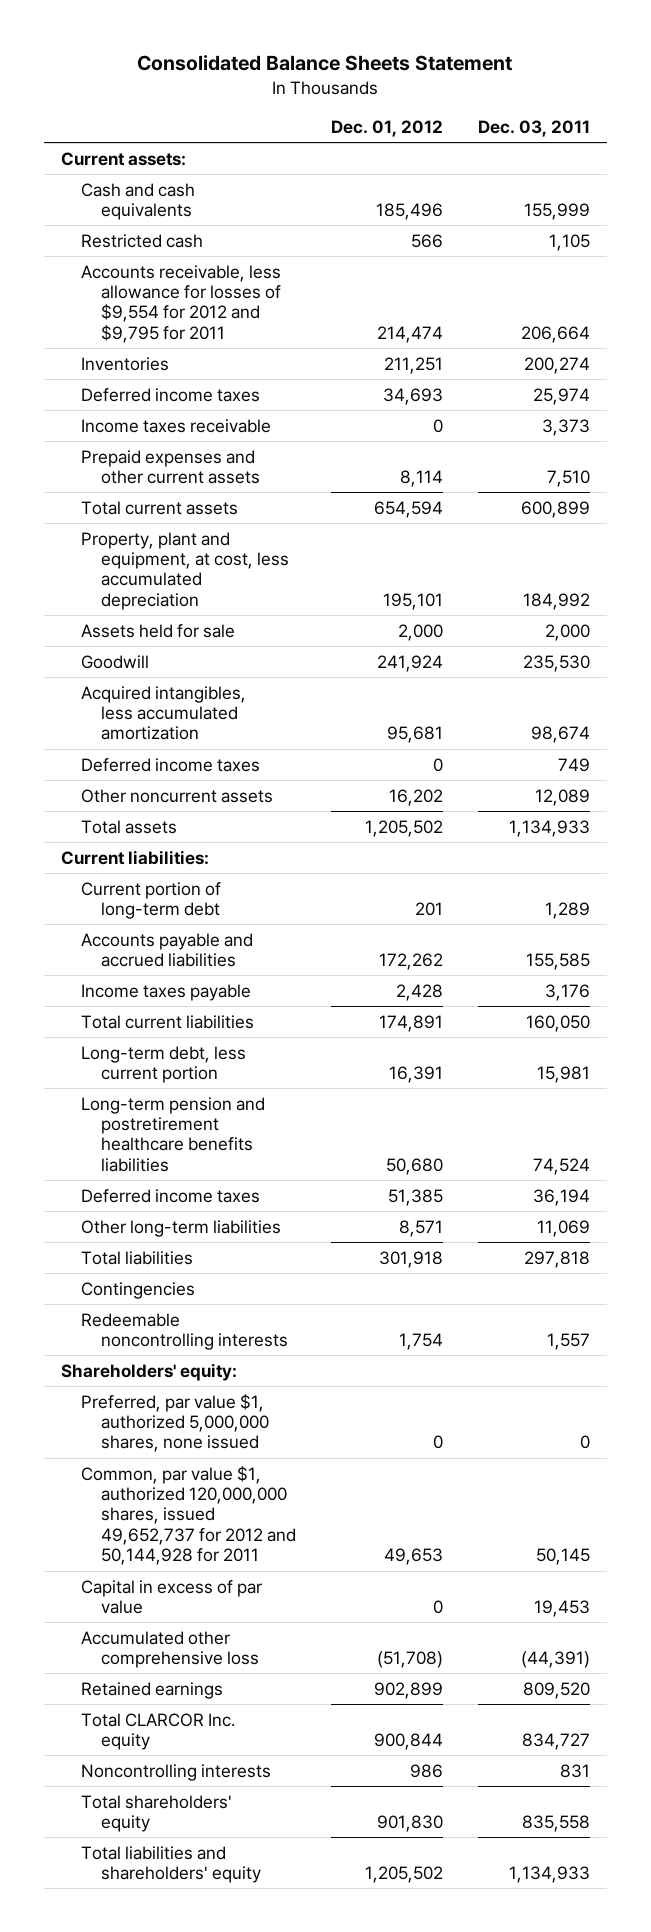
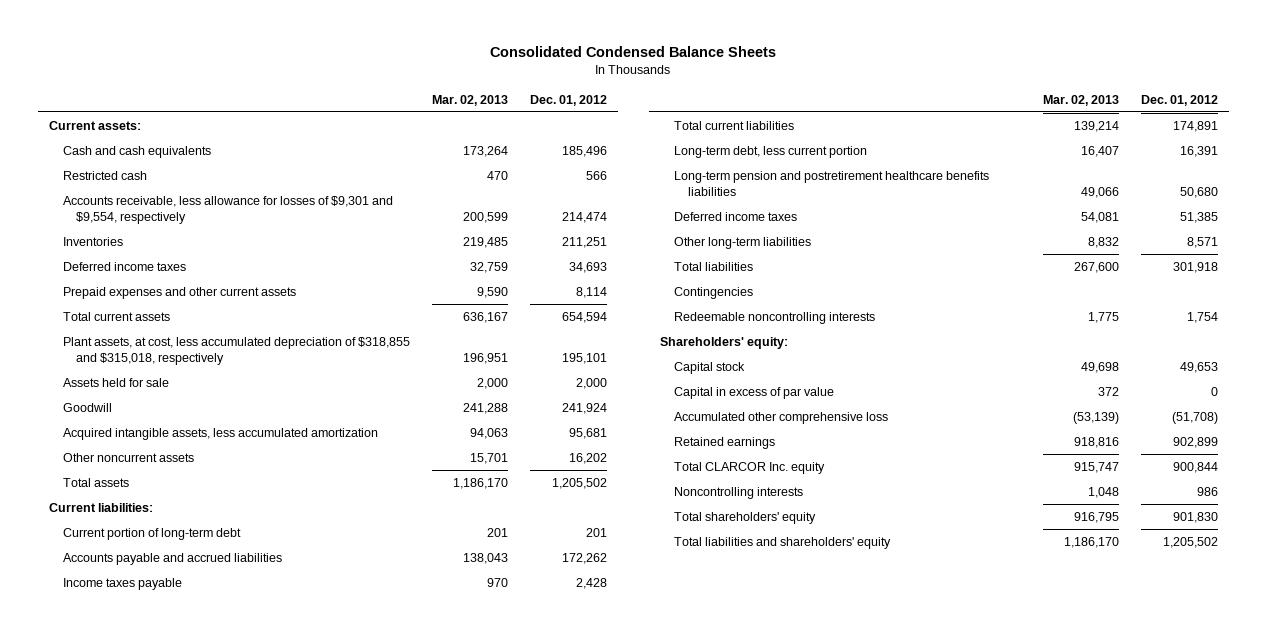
- Consolidated Balance Sheets Statement
+ Consolidated Condensed Balance Sheets
- | Dec. 01, 2012 | Dec. 03, 2011
+ | Mar. 02, 2013 | Dec. 01, 2012
- Accounts receivable, less allowance for losses of $9,554 for 2012 and $9,795 for 2011 | 214,474 | 206,664
+ Accounts receivable, less allowance for losses of $9,301 and $9,554, respectively | 200,599 | 214,474
- Income taxes receivable | 0 | 3,373
- Property, plant and equipment, at cost, less accumulated depreciation | 195,101 | 184,992
+ Plant assets, at cost, less accumulated depreciation of $318,855 and $315,018, respectively | 196,951 | 195,101
- Acquired intangibles, less accumulated amortization | 95,681 | 98,674
- Deferred income taxes | 0 | 749
+ Acquired intangible assets, less accumulated amortization | 94,063 | 95,681
- Preferred, par value $1, authorized 5,000,000 shares, none issued | 0 | 0
- Common, par value $1, authorized 120,000,000 shares, issued 49,652,737 for 2012 and 50,144,928 for 2011 | 49,653 | 50,145
+ Capital stock | 49,698 | 49,653

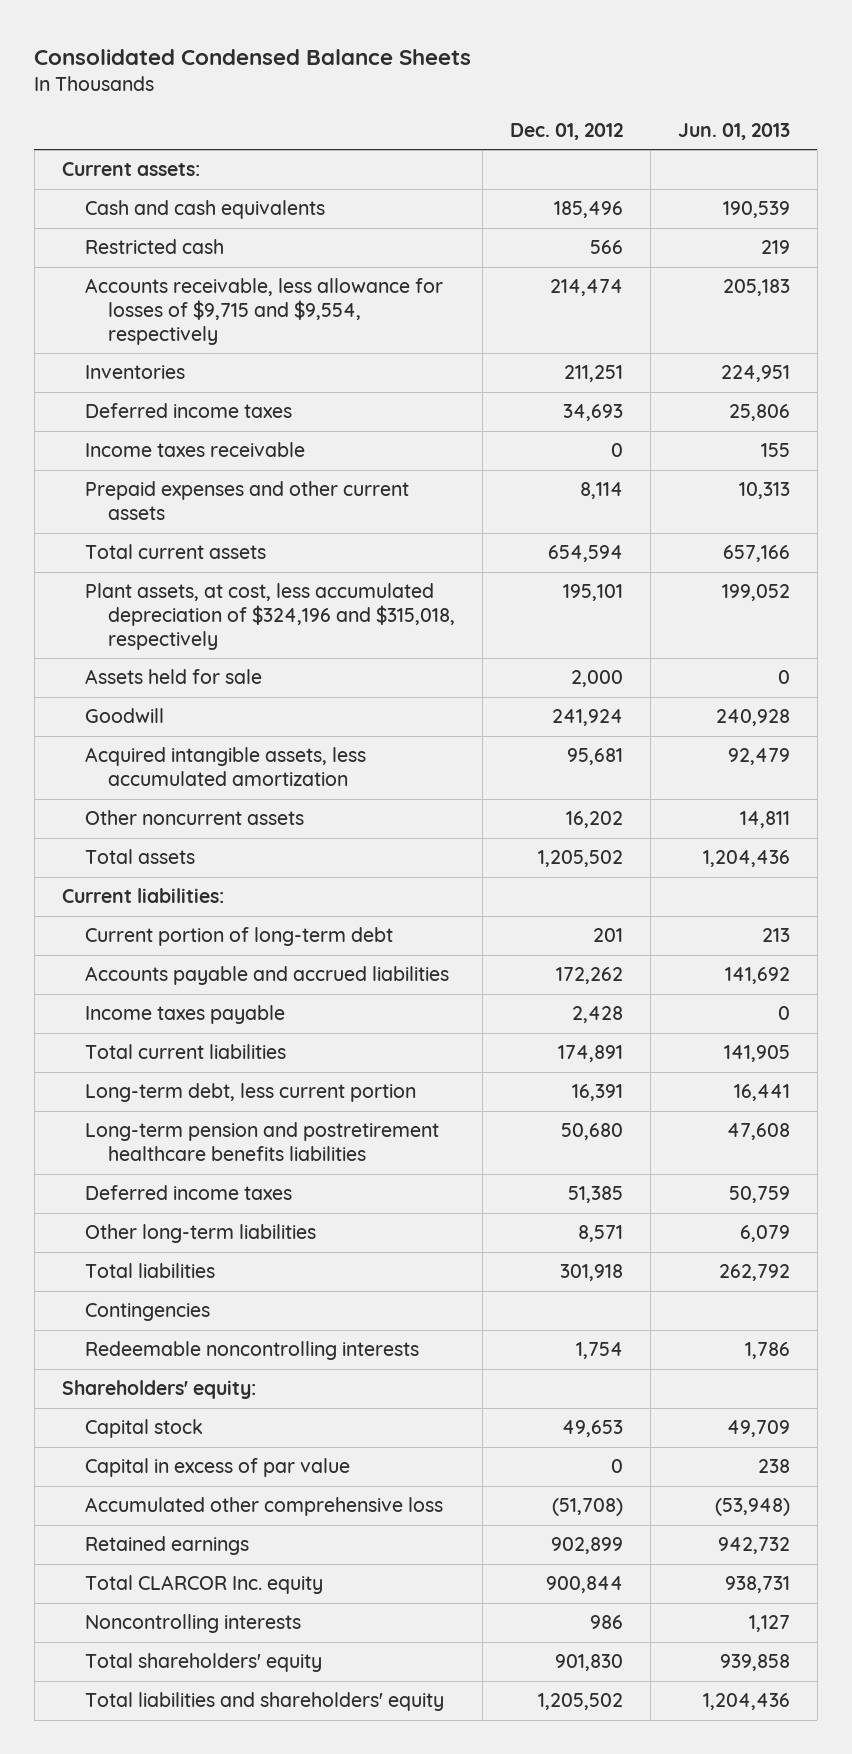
- | Mar. 02, 2013 | Dec. 01, 2012
+ | Dec. 01, 2012 | Jun. 01, 2013
- Accounts receivable, less allowance for losses of $9,301 and $9,554, respectively | 200,599 | 214,474
+ Accounts receivable, less allowance for losses of $9,715 and $9,554, respectively | 214,474 | 205,183
+ Income taxes receivable | 0 | 155
- Plant assets, at cost, less accumulated depreciation of $318,855 and $315,018, respectively | 196,951 | 195,101
+ Plant assets, at cost, less accumulated depreciation of $324,196 and $315,018, respectively | 195,101 | 199,052

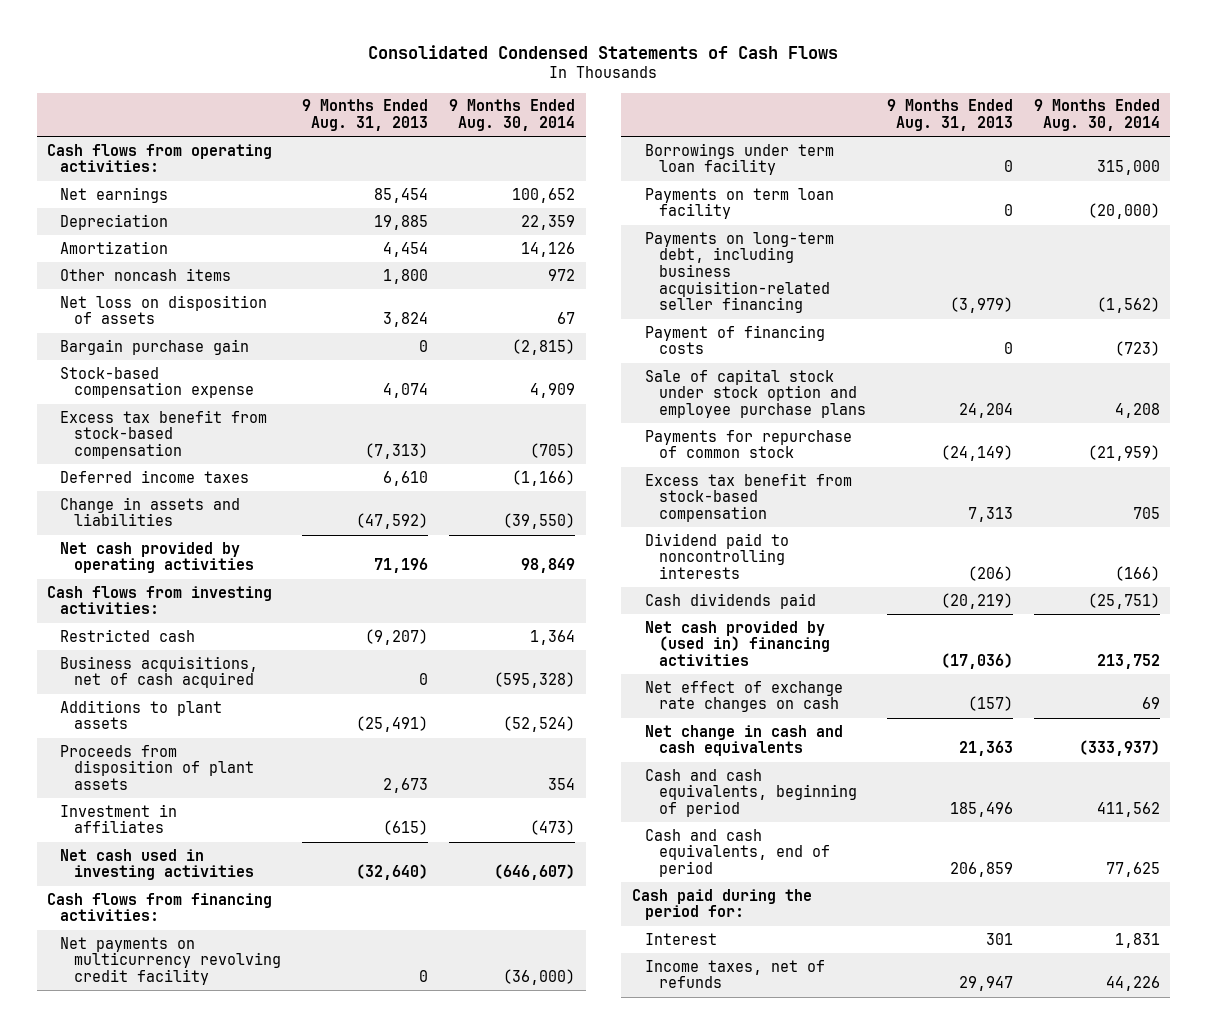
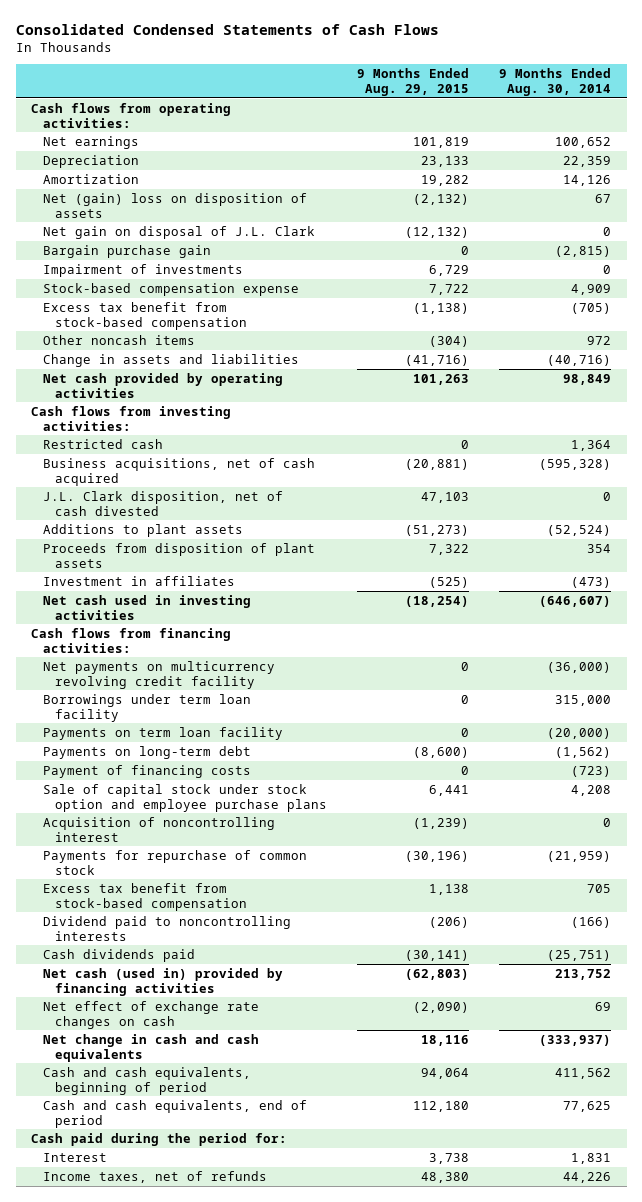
- | 9 Months Ended Aug. 31, 2013 | 9 Months Ended Aug. 30, 2014
+ | 9 Months Ended Aug. 29, 2015 | 9 Months Ended Aug. 30, 2014
- Net loss on disposition of assets | 3,824 | 67
+ Net (gain) loss on disposition of assets | (2,132) | 67
+ Net gain on disposal of J.L. Clark | (12,132) | 0
+ Impairment of investments | 6,729 | 0
- Deferred income taxes | 6,610 | (1,166)
- Change in assets and liabilities | (47,592) | (39,550)
moved down: Other noncash items | (304) | 972
+ Change in assets and liabilities | (41,716) | (40,716)
+ J.L. Clark disposition, net of cash divested | 47,103 | 0
- Payments on long-term debt, including business acquisition-related seller financing | (3,979) | (1,562)
+ Payments on long-term debt | (8,600) | (1,562)
+ Acquisition of noncontrolling interest | (1,239) | 0
- Net cash provided by (used in) financing activities | (17,036) | 213,752
+ Net cash (used in) provided by financing activities | (62,803) | 213,752

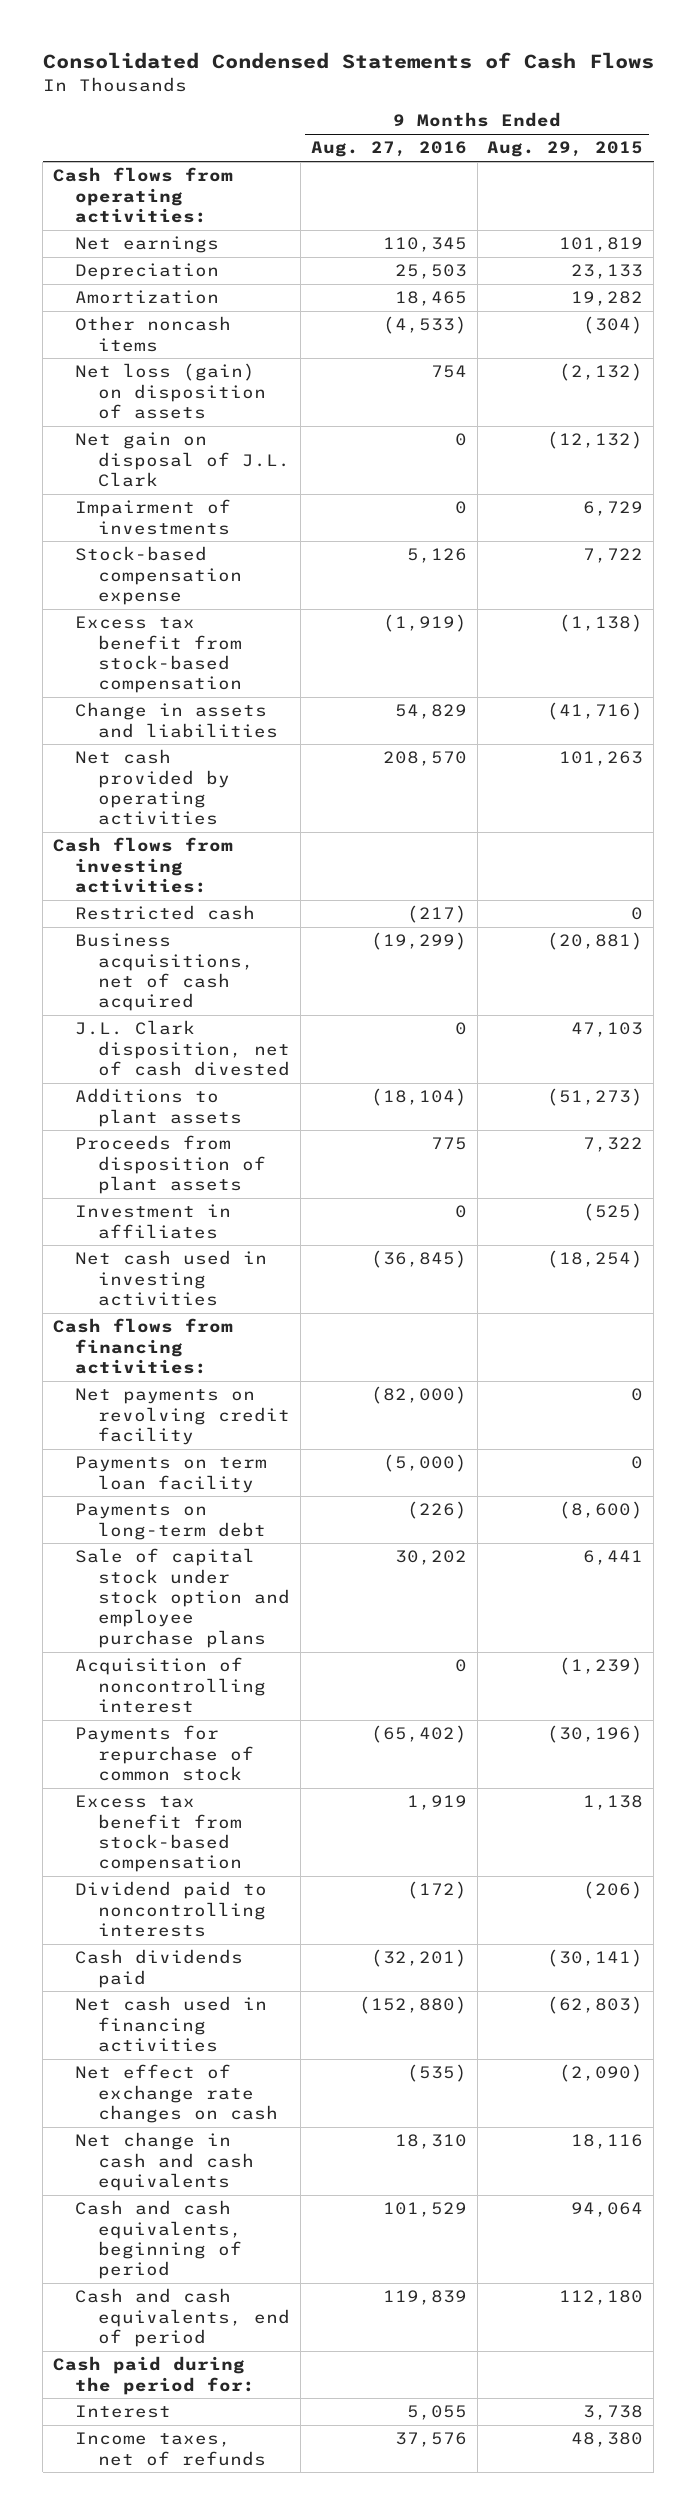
- | 9 Months Ended Aug. 29, 2015 | 9 Months Ended Aug. 30, 2014
+ | 9 Months Ended Aug. 27, 2016 | 9 Months Ended Aug. 29, 2015
- Net (gain) loss on disposition of assets | (2,132) | 67
moved up: Other noncash items | (4,533) | (304)
+ Net loss (gain) on disposition of assets | 754 | (2,132)
- Bargain purchase gain | 0 | (2,815)
- Net payments on multicurrency revolving credit facility | 0 | (36,000)
- Borrowings under term loan facility | 0 | 315,000
+ Net payments on revolving credit facility | (82,000) | 0
- Payment of financing costs | 0 | (723)
- Net cash (used in) provided by financing activities | (62,803) | 213,752
+ Net cash used in financing activities | (152,880) | (62,803)

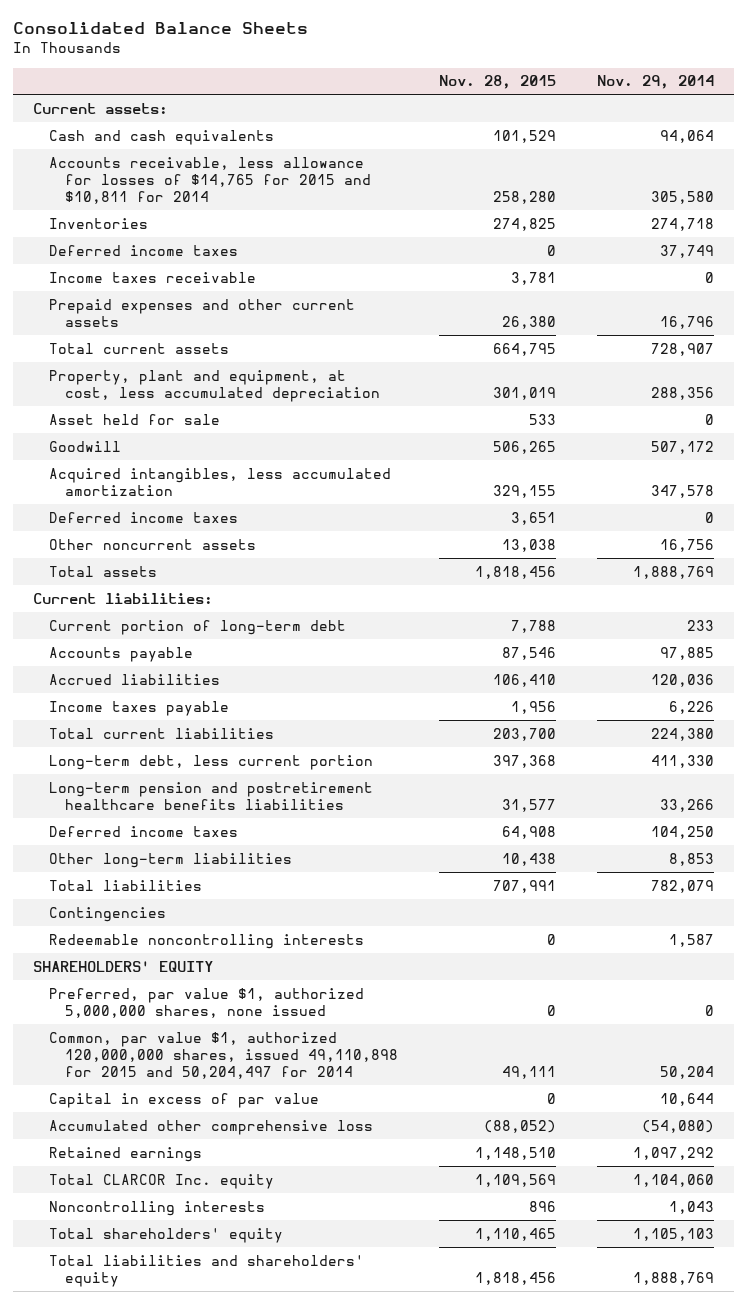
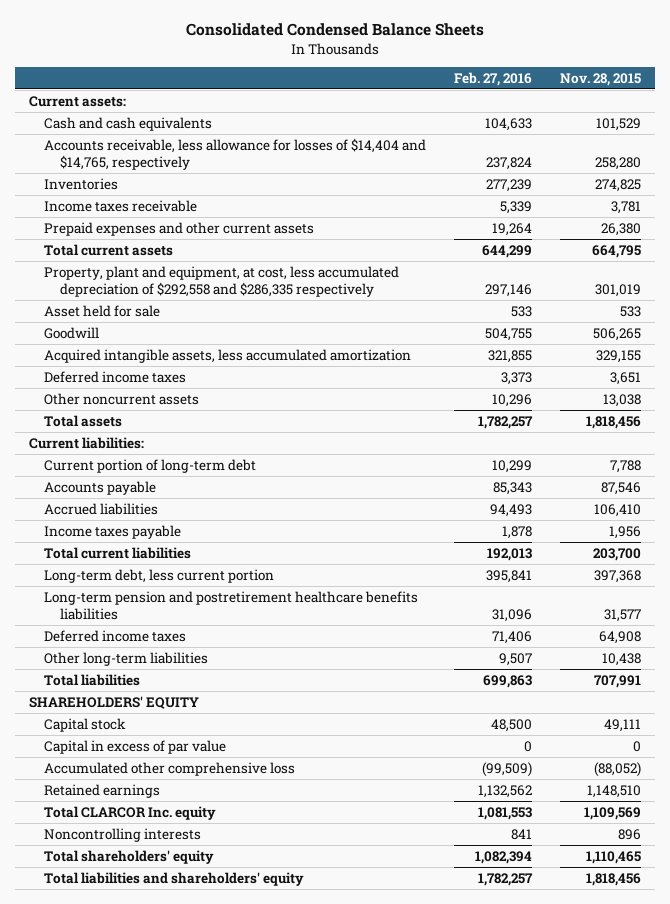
- Consolidated Balance Sheets
+ Consolidated Condensed Balance Sheets
- | Nov. 28, 2015 | Nov. 29, 2014
+ | Feb. 27, 2016 | Nov. 28, 2015
- Accounts receivable, less allowance for losses of $14,765 for 2015 and $10,811 for 2014 | 258,280 | 305,580
+ Accounts receivable, less allowance for losses of $14,404 and $14,765, respectively | 237,824 | 258,280
- Deferred income taxes | 0 | 37,749
- Property, plant and equipment, at cost, less accumulated depreciation | 301,019 | 288,356
+ Property, plant and equipment, at cost, less accumulated depreciation of $292,558 and $286,335 respectively | 297,146 | 301,019
- Acquired intangibles, less accumulated amortization | 329,155 | 347,578
+ Acquired intangible assets, less accumulated amortization | 321,855 | 329,155
- Contingencies
- Redeemable noncontrolling interests | 0 | 1,587
- Preferred, par value $1, authorized 5,000,000 shares, none issued | 0 | 0
- Common, par value $1, authorized 120,000,000 shares, issued 49,110,898 for 2015 and 50,204,497 for 2014 | 49,111 | 50,204
+ Capital stock | 48,500 | 49,111

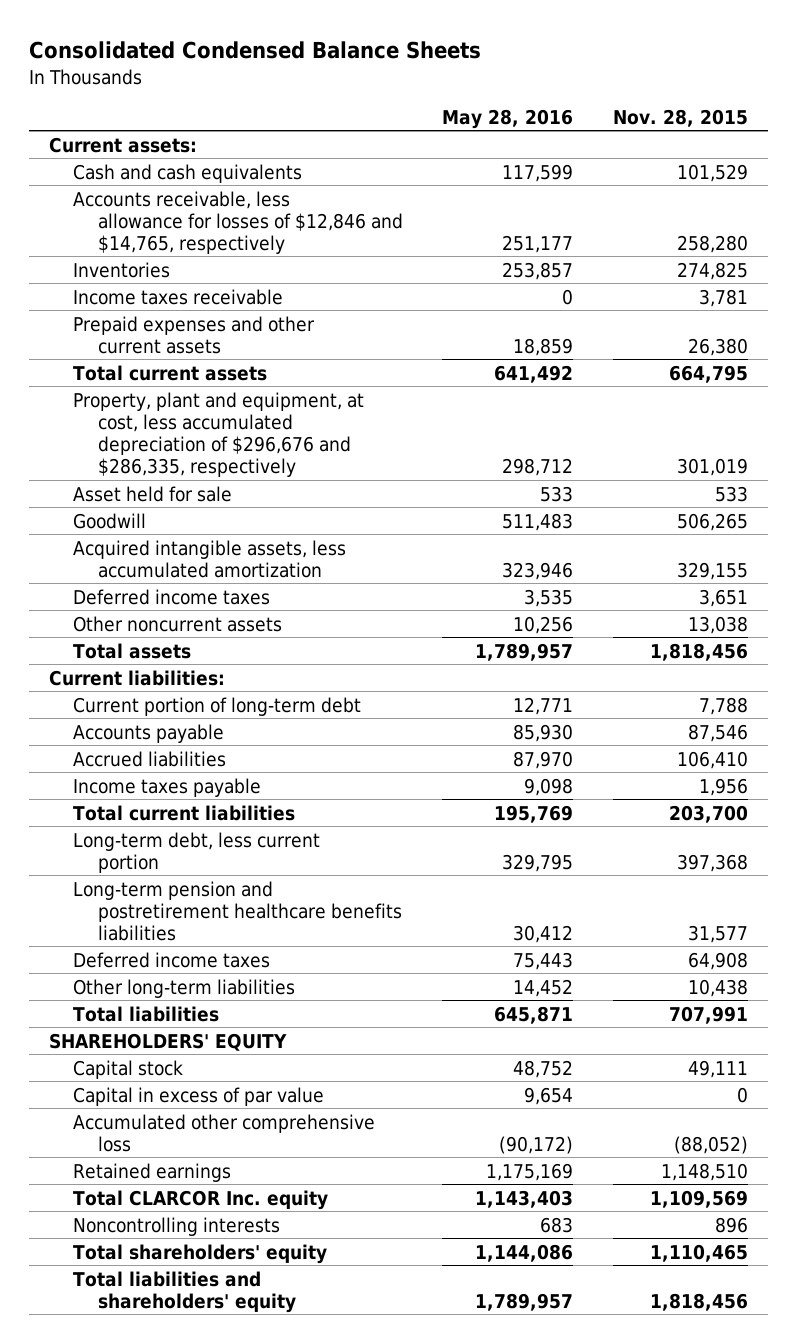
- | Feb. 27, 2016 | Nov. 28, 2015
+ | May 28, 2016 | Nov. 28, 2015
- Accounts receivable, less allowance for losses of $14,404 and $14,765, respectively | 237,824 | 258,280
+ Accounts receivable, less allowance for losses of $12,846 and $14,765, respectively | 251,177 | 258,280
- Property, plant and equipment, at cost, less accumulated depreciation of $292,558 and $286,335 respectively | 297,146 | 301,019
+ Property, plant and equipment, at cost, less accumulated depreciation of $296,676 and $286,335, respectively | 298,712 | 301,019

